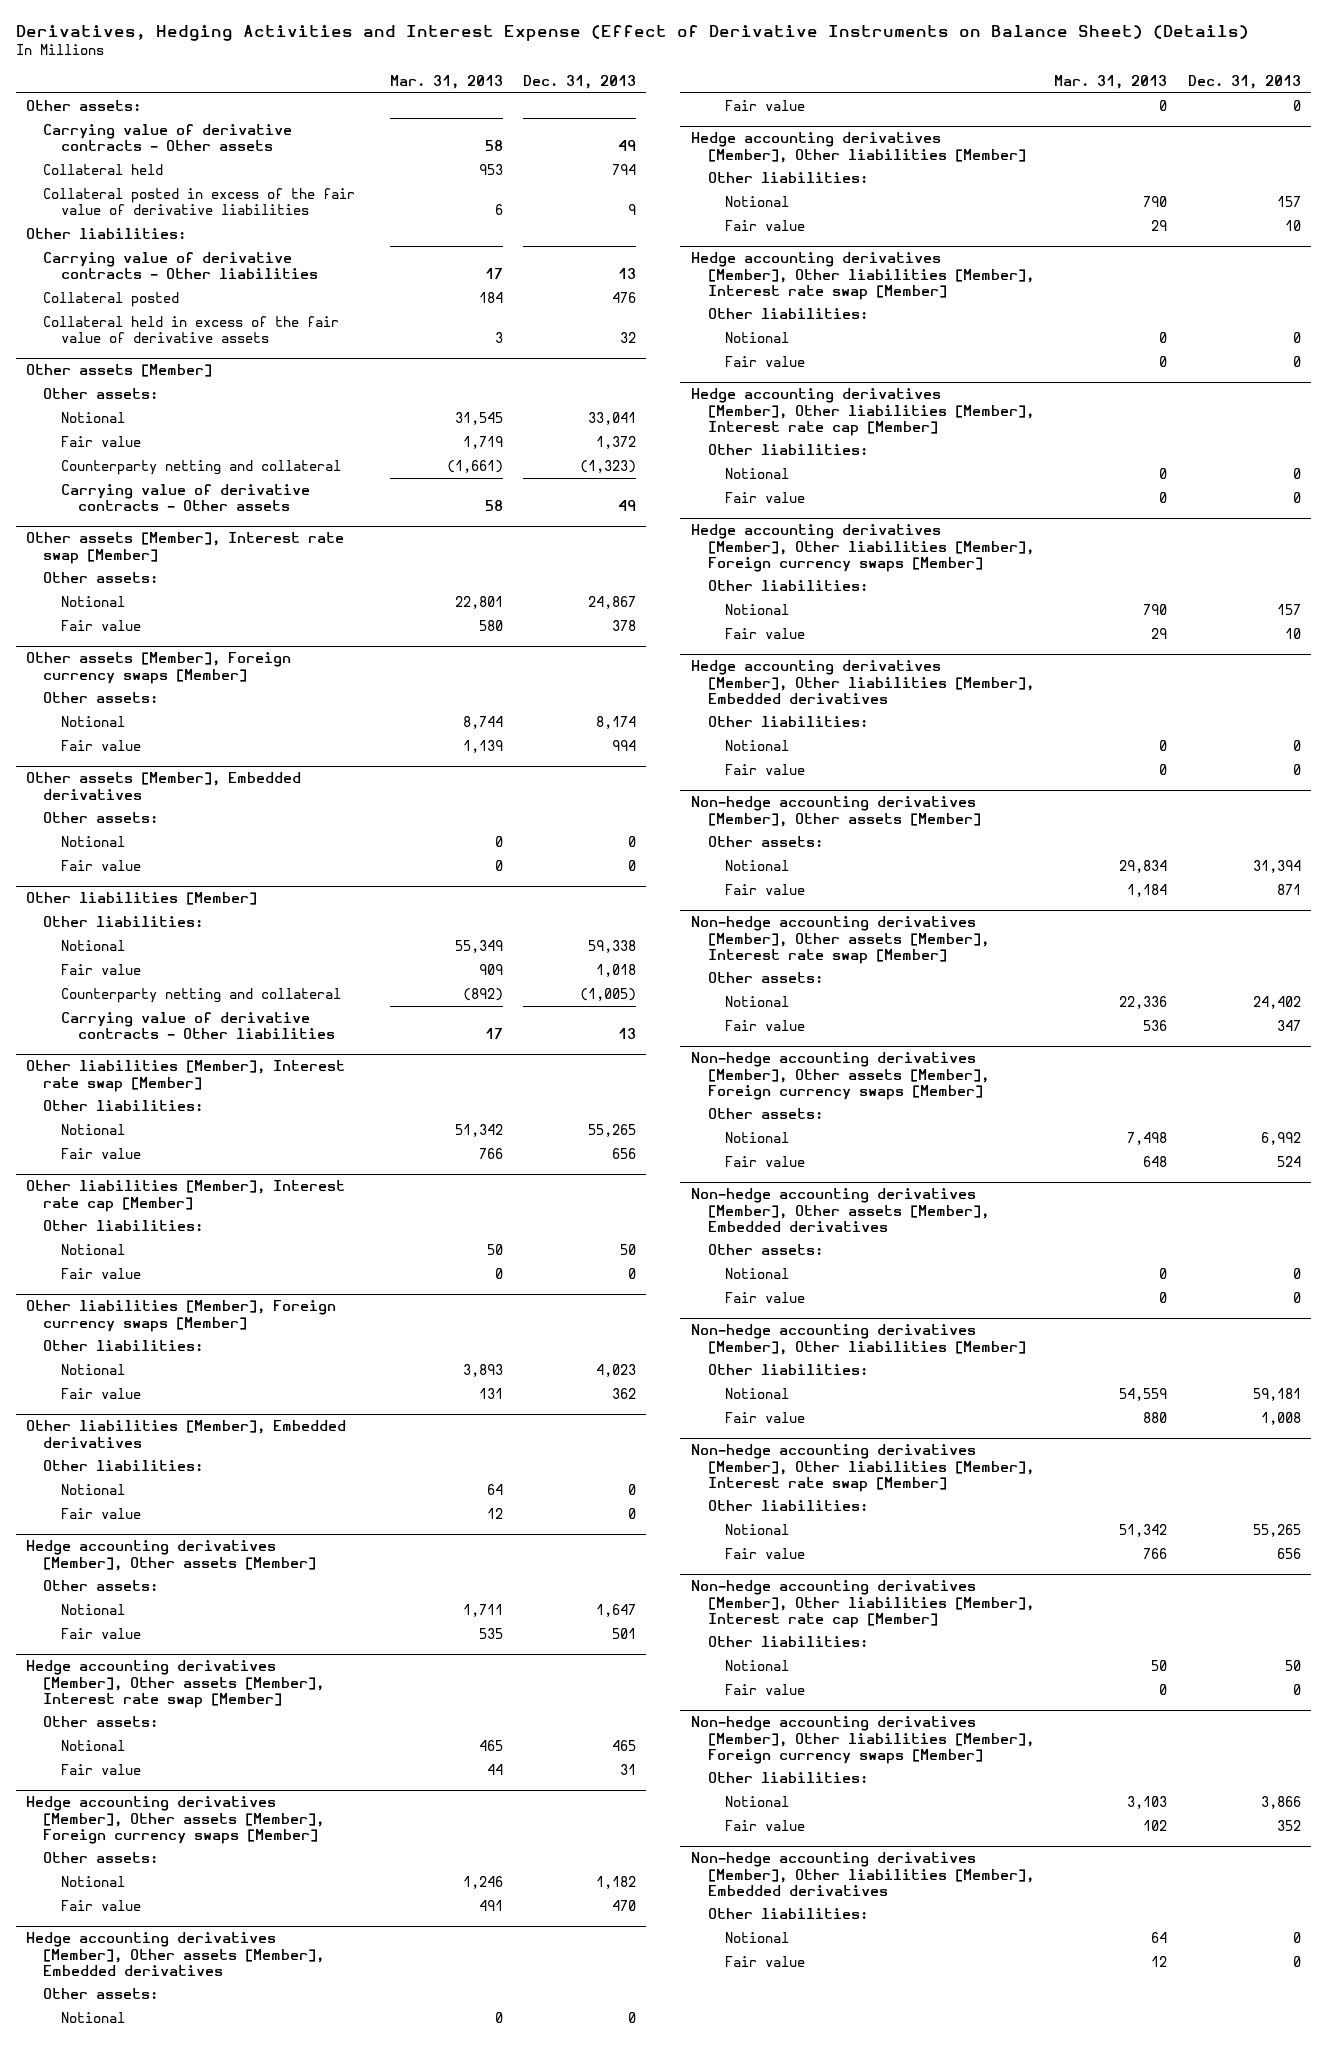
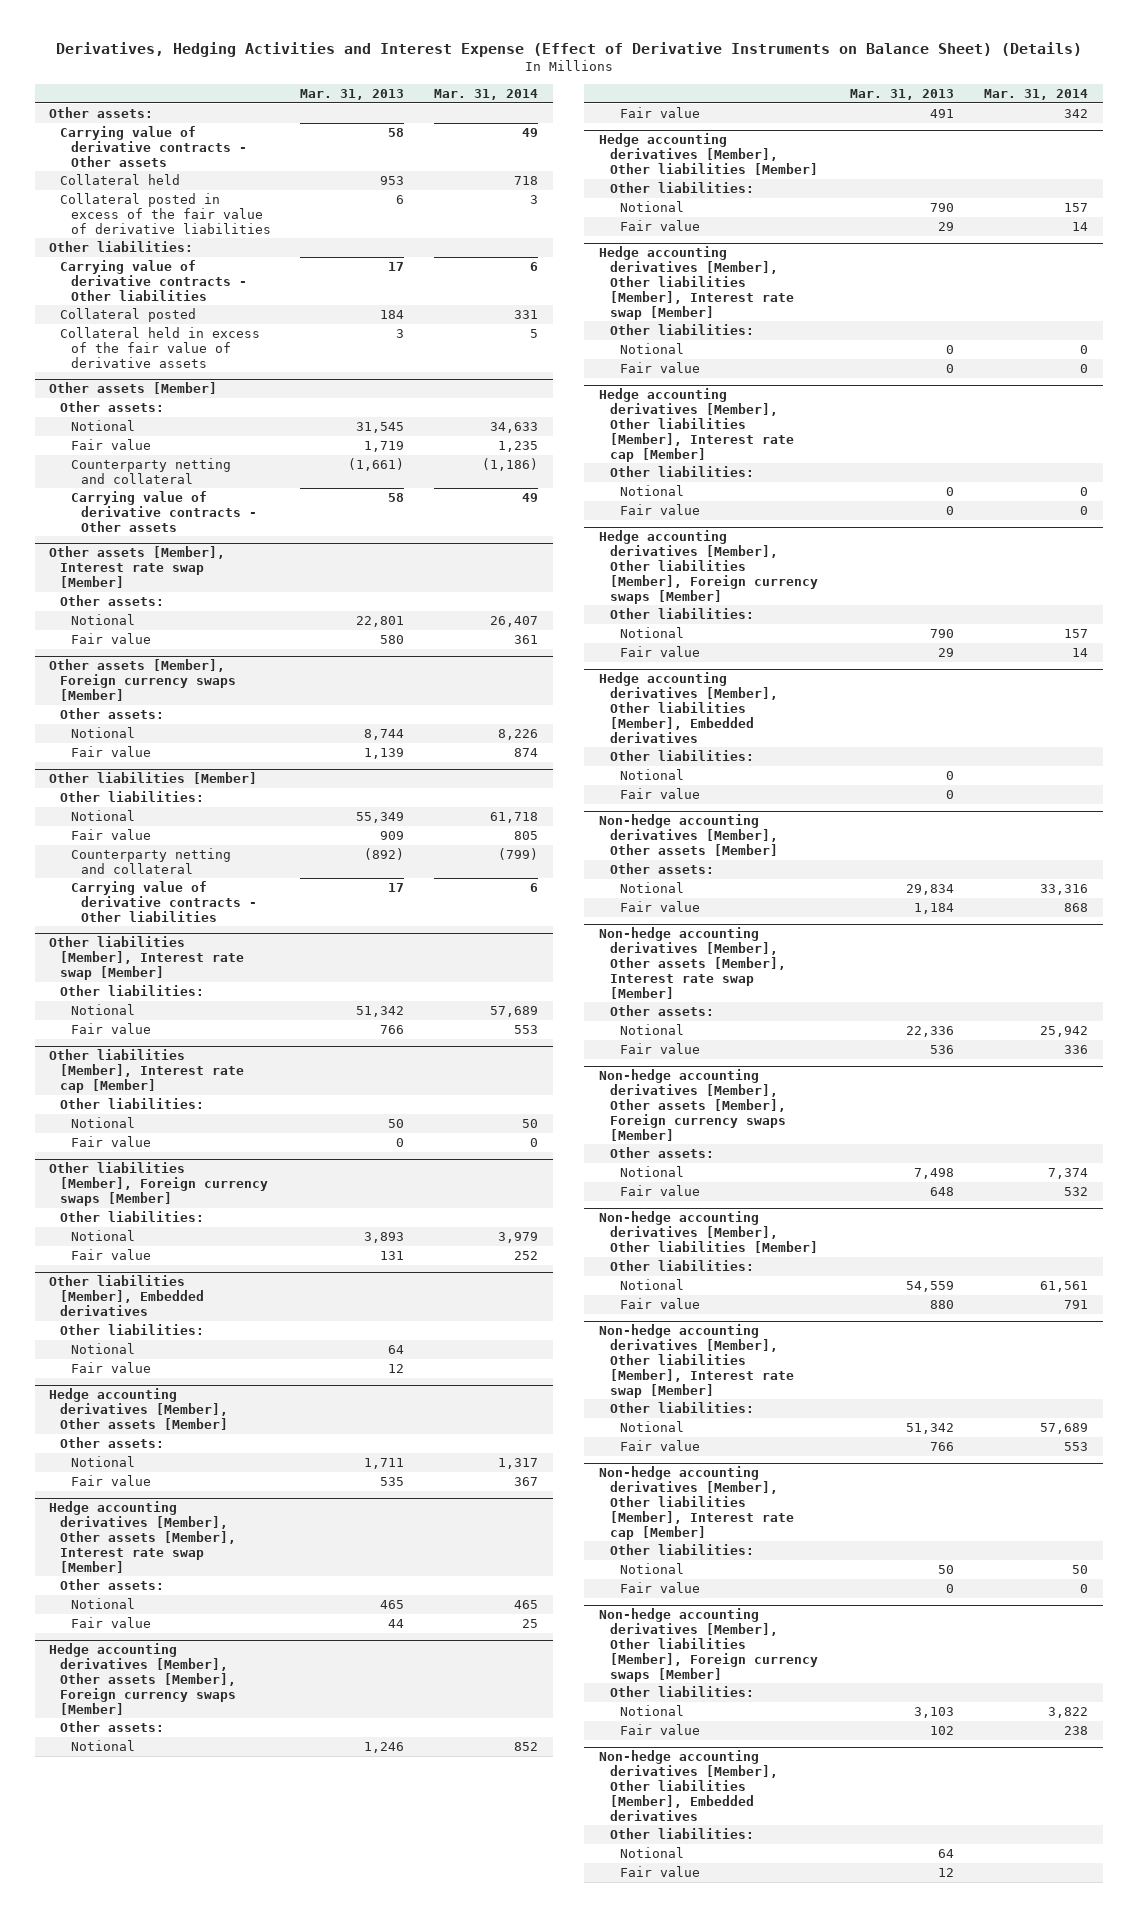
- | Mar. 31, 2013 | Dec. 31, 2013
+ | Mar. 31, 2013 | Mar. 31, 2014
- Other assets [Member], Embedded derivatives
- Other assets:
- Notional | 0 | 0
- Fair value | 0 | 0
- Hedge accounting derivatives [Member], Other assets [Member], Embedded derivatives
- Other assets:
- Notional | 0 | 0
- Fair value | 0 | 0
- Non-hedge accounting derivatives [Member], Other assets [Member], Embedded derivatives
- Other assets:
- Notional | 0 | 0
- Fair value | 0 | 0

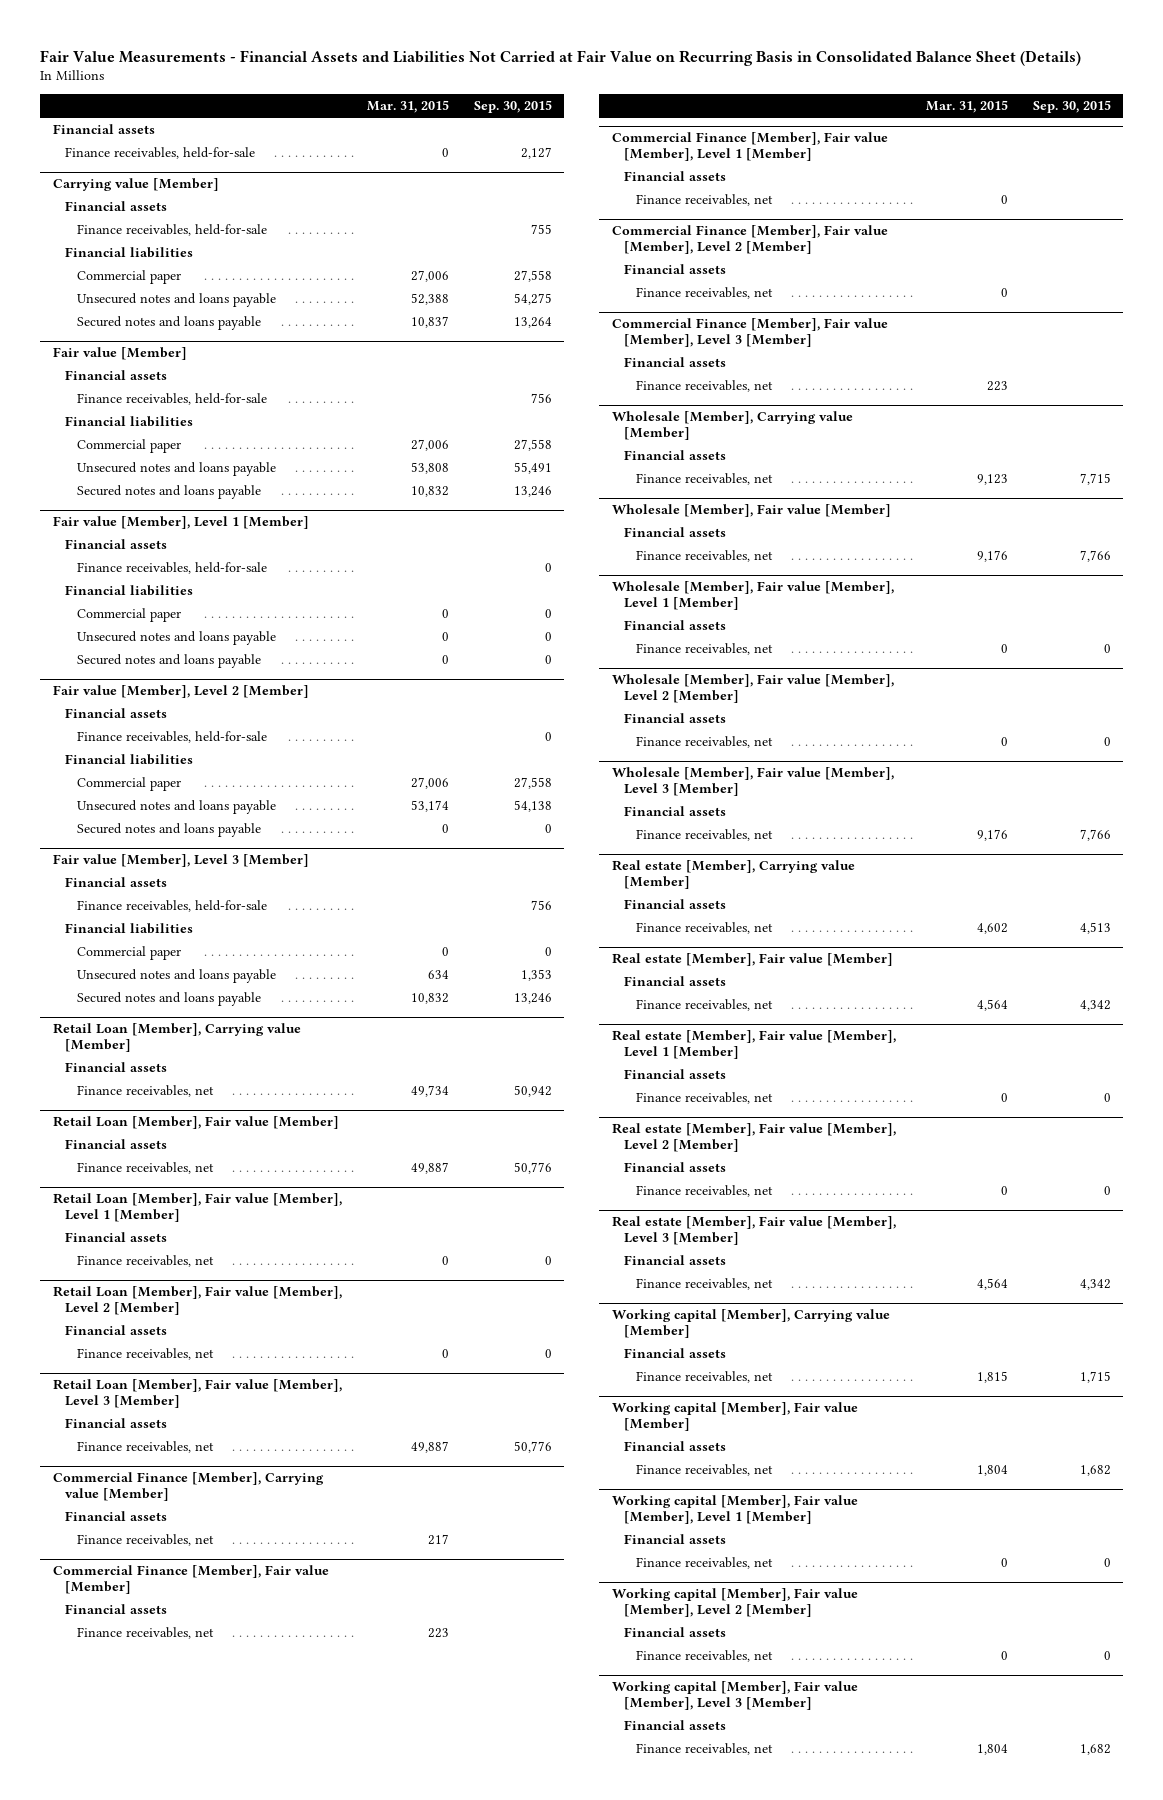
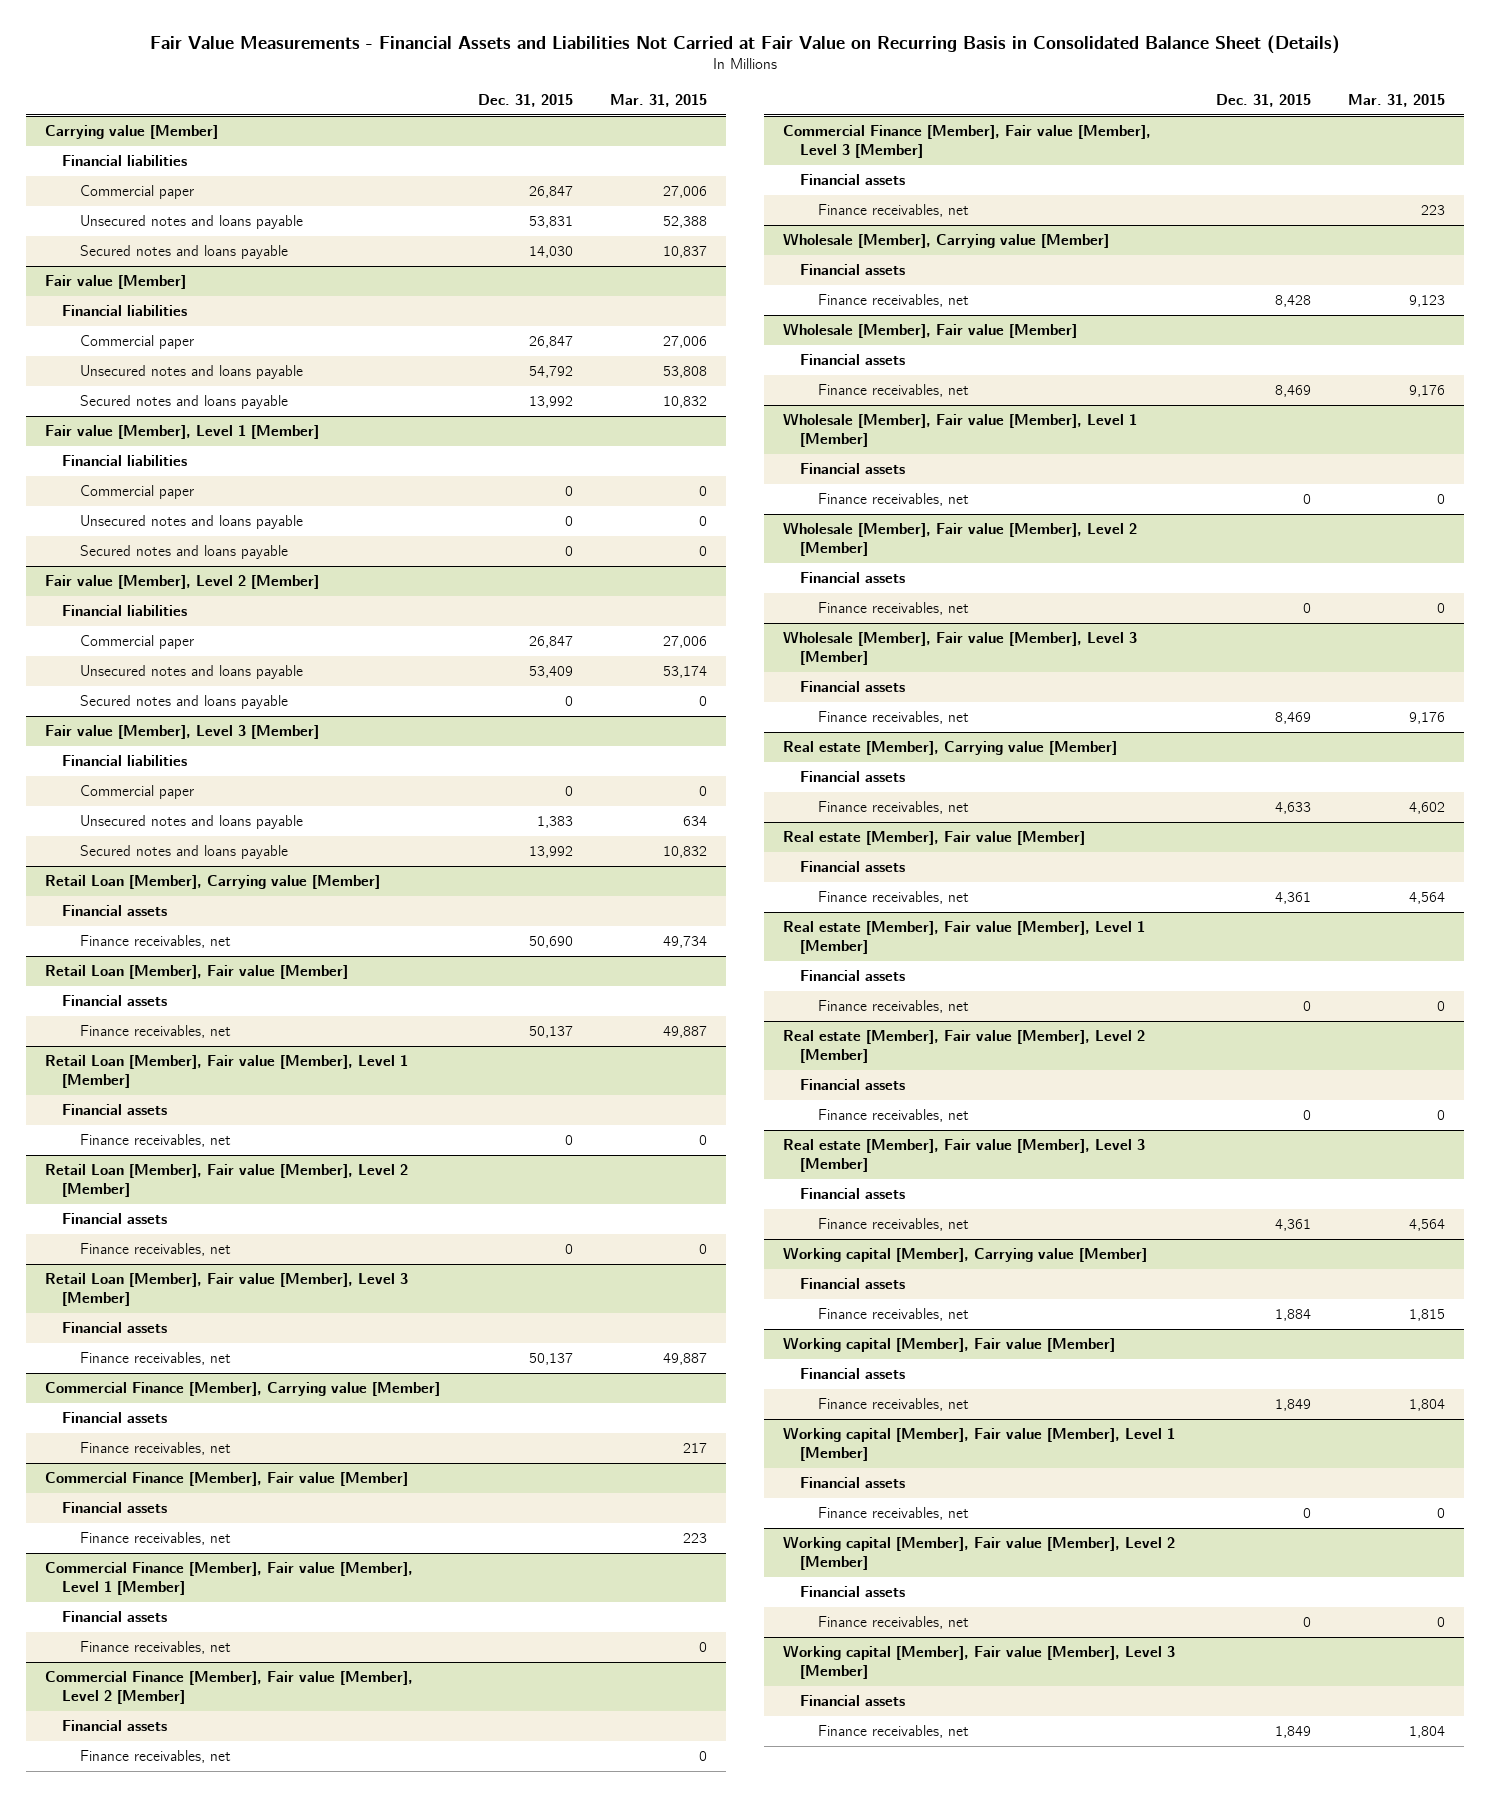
- | Mar. 31, 2015 | Sep. 30, 2015
+ | Dec. 31, 2015 | Mar. 31, 2015
- Financial assets
- Finance receivables, held-for-sale | 0 | 2,127
@ Carrying value [Member]
- Financial assets
- Finance receivables, held-for-sale | | 755
@ Fair value [Member]
- Financial assets
- Finance receivables, held-for-sale | | 756
@ Fair value [Member], Level 1 [Member]
- Financial assets
- Finance receivables, held-for-sale | | 0
@ Fair value [Member], Level 2 [Member]
- Financial assets
- Finance receivables, held-for-sale | | 0
@ Fair value [Member], Level 3 [Member]
- Financial assets
- Finance receivables, held-for-sale | | 756

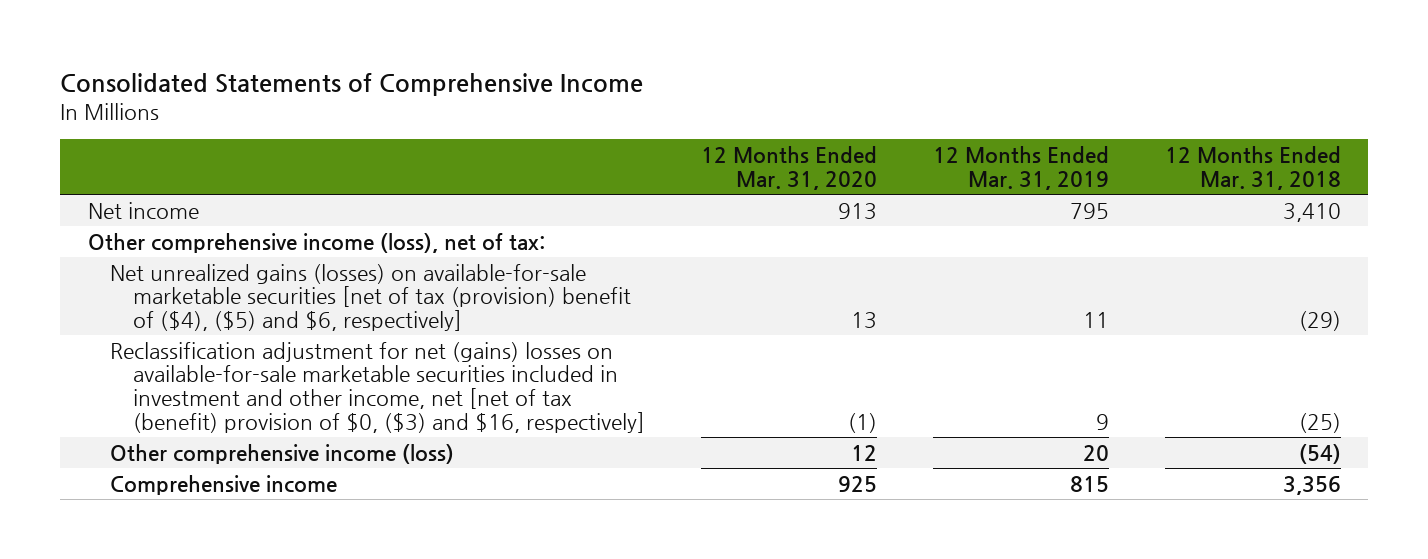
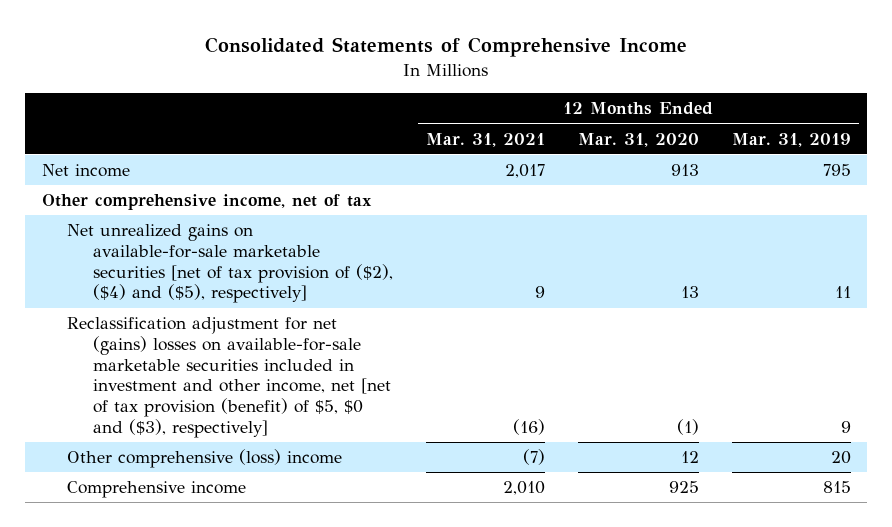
- | 12 Months Ended Mar. 31, 2020 | 12 Months Ended Mar. 31, 2019 | 12 Months Ended Mar. 31, 2018
+ | 12 Months Ended Mar. 31, 2021 | 12 Months Ended Mar. 31, 2020 | 12 Months Ended Mar. 31, 2019
- Other comprehensive income (loss), net of tax:
- Net unrealized gains (losses) on available-for-sale marketable securities [net of tax (provision) benefit of ($4), ($5) and $6, respectively] | 13 | 11 | (29)
- Reclassification adjustment for net (gains) losses on available-for-sale marketable securities included in investment and other income, net [net of tax (benefit) provision of $0, ($3) and $16, respectively] | (1) | 9 | (25)
- Other comprehensive income (loss) | 12 | 20 | (54)
+ Other comprehensive income, net of tax
+ Net unrealized gains on available-for-sale marketable securities [net of tax provision of ($2), ($4) and ($5), respectively] | 9 | 13 | 11
+ Reclassification adjustment for net (gains) losses on available-for-sale marketable securities included in investment and other income, net [net of tax provision (benefit) of $5, $0 and ($3), respectively] | (16) | (1) | 9
+ Other comprehensive (loss) income | (7) | 12 | 20

